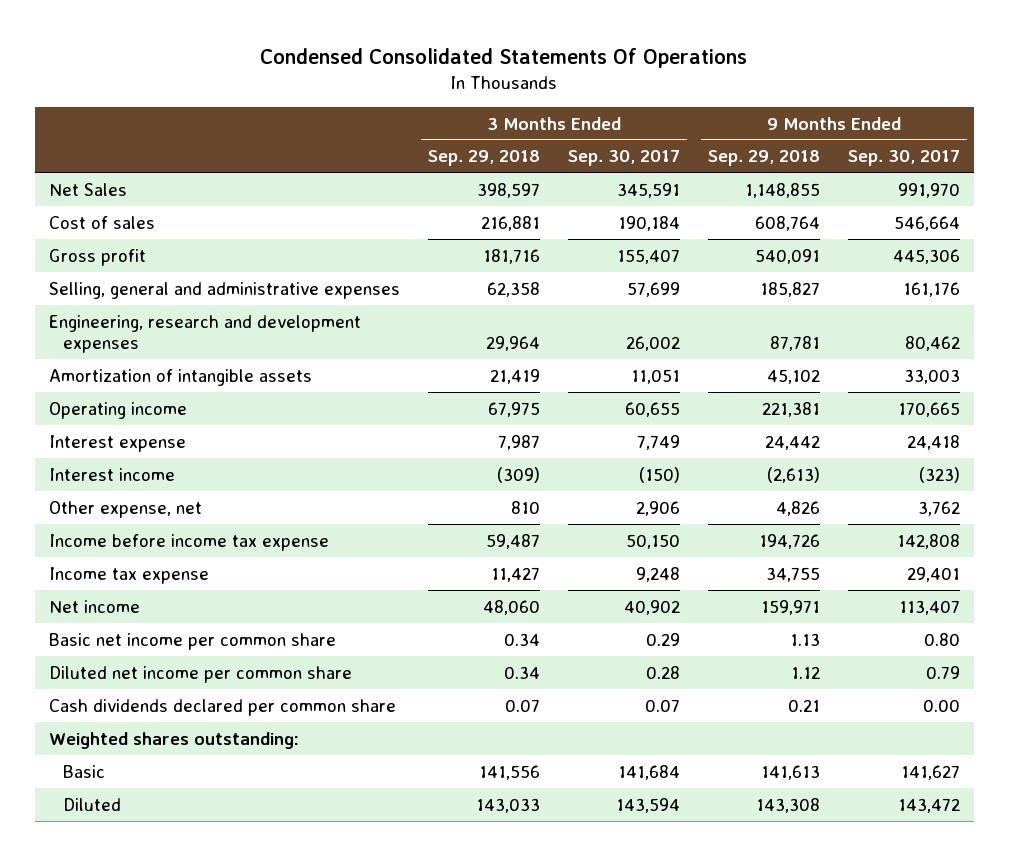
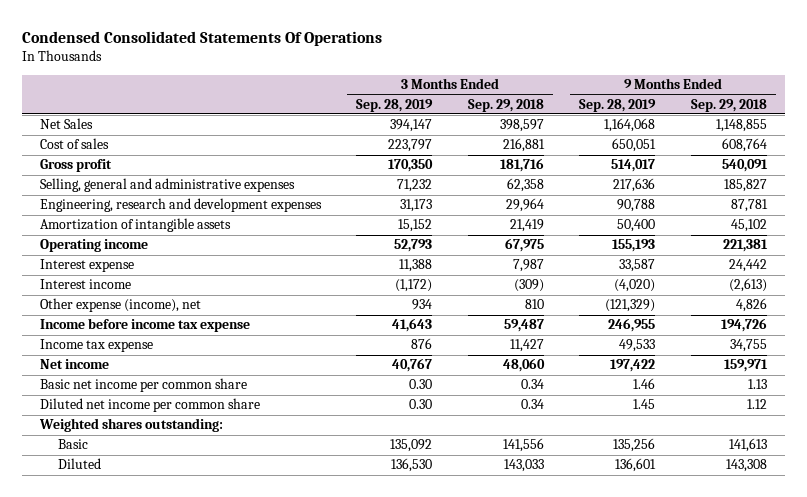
- | 3 Months Ended Sep. 29, 2018 | 3 Months Ended Sep. 30, 2017 | 9 Months Ended Sep. 29, 2018 | 9 Months Ended Sep. 30, 2017
+ | 3 Months Ended Sep. 28, 2019 | 3 Months Ended Sep. 29, 2018 | 9 Months Ended Sep. 28, 2019 | 9 Months Ended Sep. 29, 2018
- Other expense, net | 810 | 2,906 | 4,826 | 3,762
+ Other expense (income), net | 934 | 810 | (121,329) | 4,826
- Cash dividends declared per common share | 0.07 | 0.07 | 0.21 | 0.00

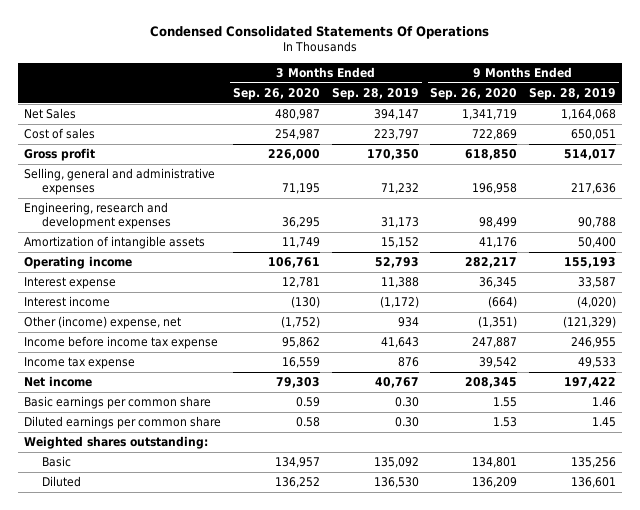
- | 3 Months Ended Sep. 28, 2019 | 3 Months Ended Sep. 29, 2018 | 9 Months Ended Sep. 28, 2019 | 9 Months Ended Sep. 29, 2018
+ | 3 Months Ended Sep. 26, 2020 | 3 Months Ended Sep. 28, 2019 | 9 Months Ended Sep. 26, 2020 | 9 Months Ended Sep. 28, 2019
- Other expense (income), net | 934 | 810 | (121,329) | 4,826
+ Other (income) expense, net | (1,752) | 934 | (1,351) | (121,329)
- Basic net income per common share | 0.30 | 0.34 | 1.46 | 1.13
- Diluted net income per common share | 0.30 | 0.34 | 1.45 | 1.12
+ Basic earnings per common share | 0.59 | 0.30 | 1.55 | 1.46
+ Diluted earnings per common share | 0.58 | 0.30 | 1.53 | 1.45

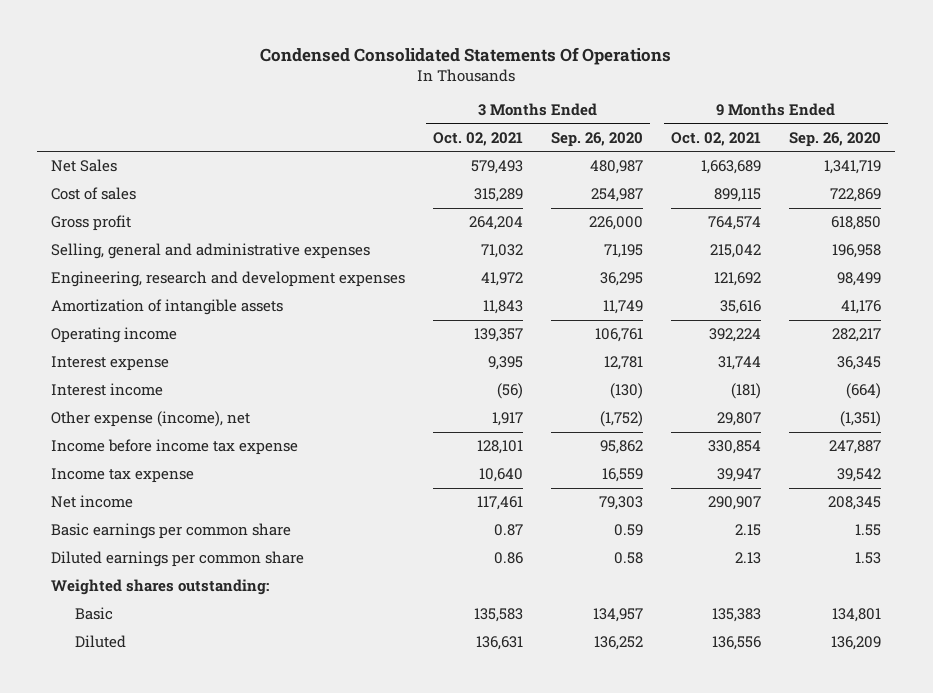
- | 3 Months Ended Sep. 26, 2020 | 3 Months Ended Sep. 28, 2019 | 9 Months Ended Sep. 26, 2020 | 9 Months Ended Sep. 28, 2019
+ | 3 Months Ended Oct. 02, 2021 | 3 Months Ended Sep. 26, 2020 | 9 Months Ended Oct. 02, 2021 | 9 Months Ended Sep. 26, 2020
- Other (income) expense, net | (1,752) | 934 | (1,351) | (121,329)
+ Other expense (income), net | 1,917 | (1,752) | 29,807 | (1,351)

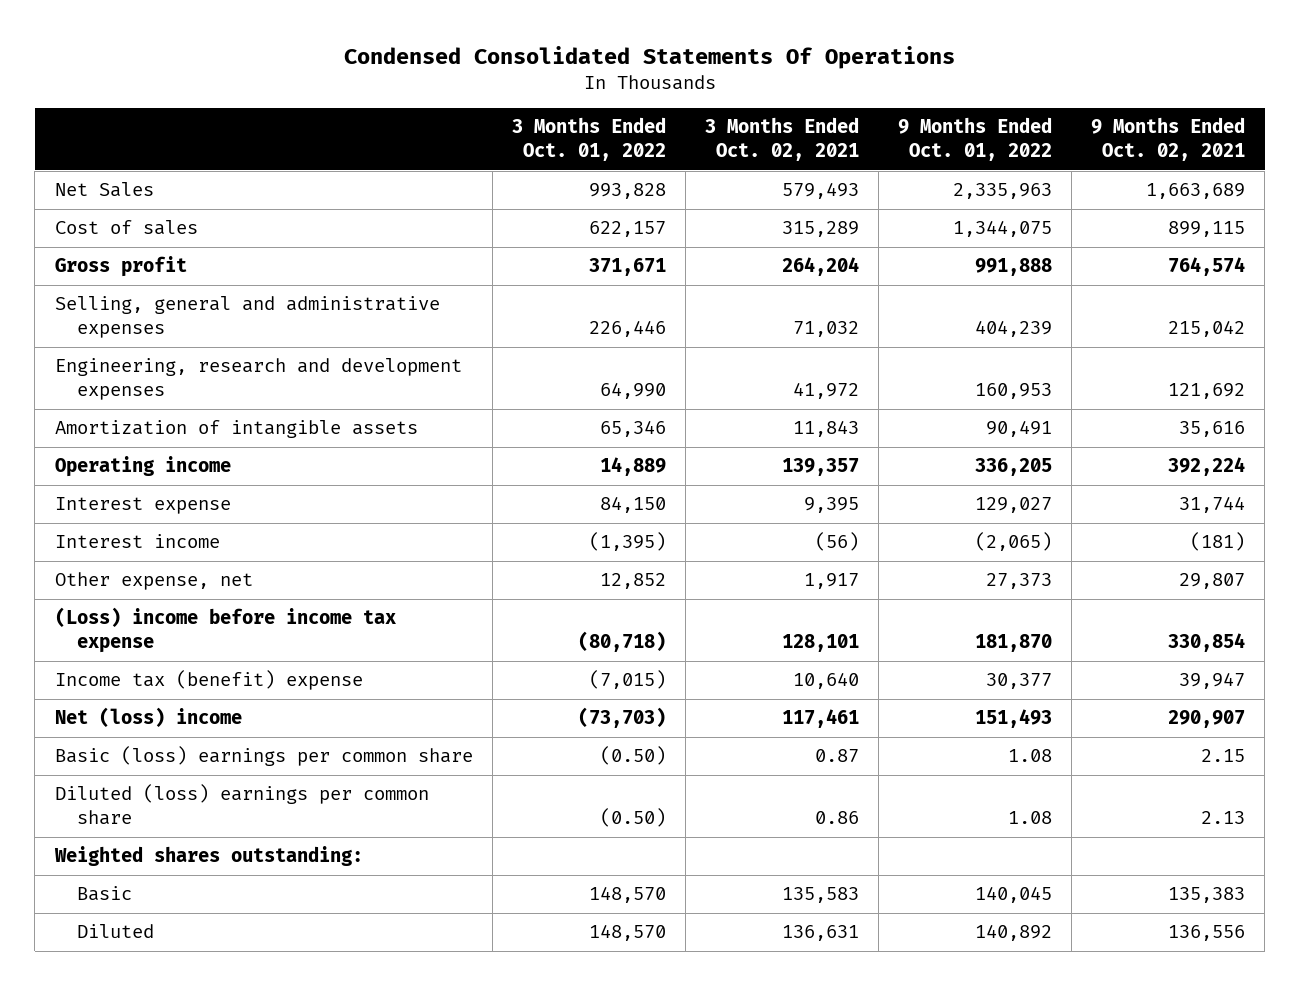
- | 3 Months Ended Oct. 02, 2021 | 3 Months Ended Sep. 26, 2020 | 9 Months Ended Oct. 02, 2021 | 9 Months Ended Sep. 26, 2020
+ | 3 Months Ended Oct. 01, 2022 | 3 Months Ended Oct. 02, 2021 | 9 Months Ended Oct. 01, 2022 | 9 Months Ended Oct. 02, 2021
- Other expense (income), net | 1,917 | (1,752) | 29,807 | (1,351)
- Income before income tax expense | 128,101 | 95,862 | 330,854 | 247,887
- Income tax expense | 10,640 | 16,559 | 39,947 | 39,542
- Net income | 117,461 | 79,303 | 290,907 | 208,345
- Basic earnings per common share | 0.87 | 0.59 | 2.15 | 1.55
- Diluted earnings per common share | 0.86 | 0.58 | 2.13 | 1.53
+ Other expense, net | 12,852 | 1,917 | 27,373 | 29,807
+ (Loss) income before income tax expense | (80,718) | 128,101 | 181,870 | 330,854
+ Income tax (benefit) expense | (7,015) | 10,640 | 30,377 | 39,947
+ Net (loss) income | (73,703) | 117,461 | 151,493 | 290,907
+ Basic (loss) earnings per common share | (0.50) | 0.87 | 1.08 | 2.15
+ Diluted (loss) earnings per common share | (0.50) | 0.86 | 1.08 | 2.13

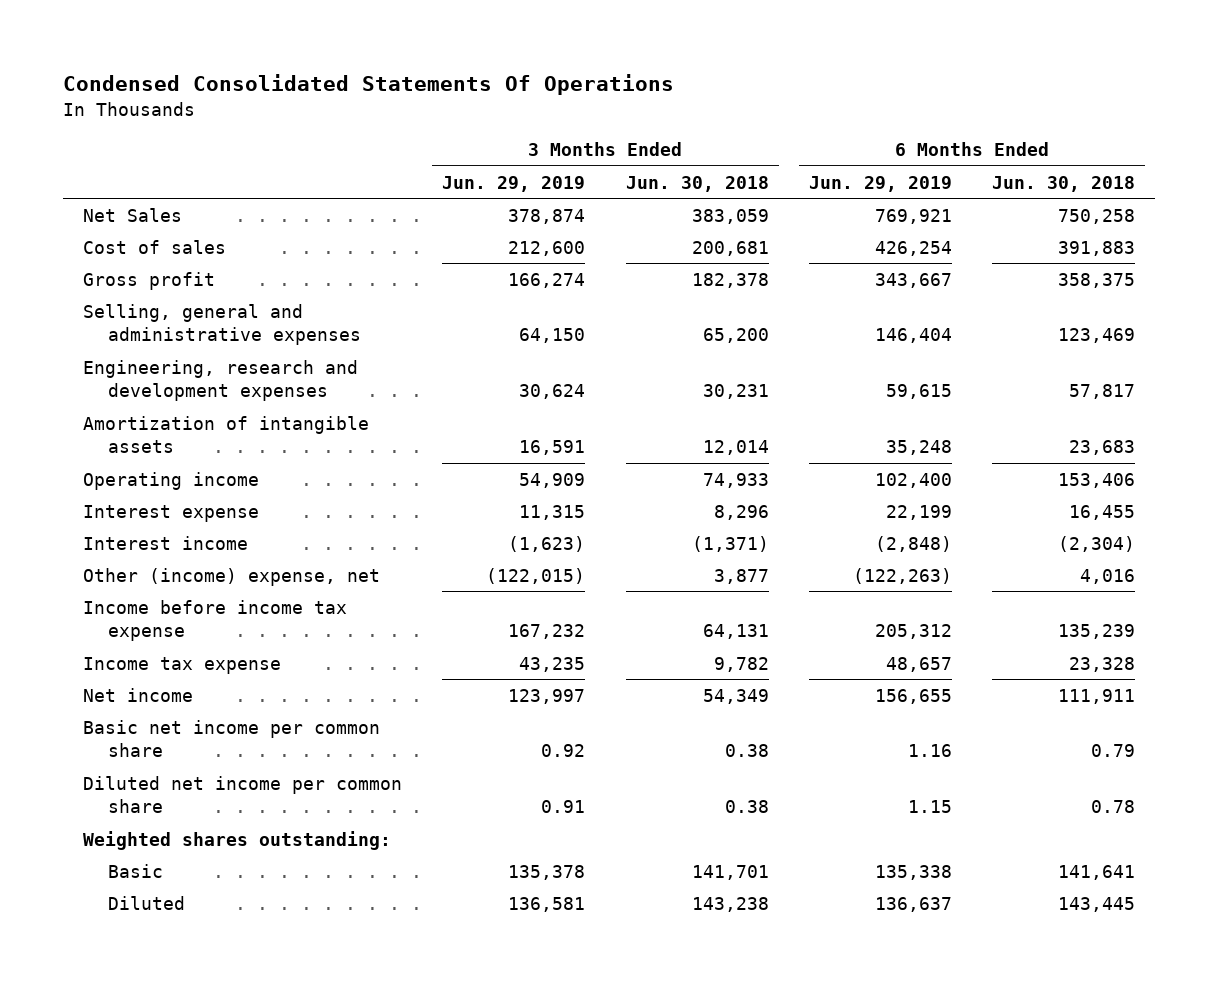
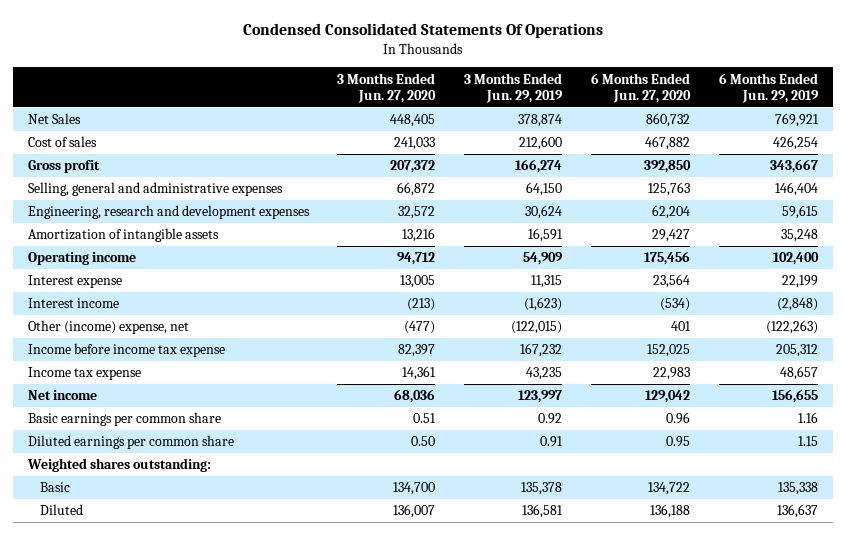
- | 3 Months Ended Jun. 29, 2019 | 3 Months Ended Jun. 30, 2018 | 6 Months Ended Jun. 29, 2019 | 6 Months Ended Jun. 30, 2018
+ | 3 Months Ended Jun. 27, 2020 | 3 Months Ended Jun. 29, 2019 | 6 Months Ended Jun. 27, 2020 | 6 Months Ended Jun. 29, 2019
- Basic net income per common share | 0.92 | 0.38 | 1.16 | 0.79
- Diluted net income per common share | 0.91 | 0.38 | 1.15 | 0.78
+ Basic earnings per common share | 0.51 | 0.92 | 0.96 | 1.16
+ Diluted earnings per common share | 0.50 | 0.91 | 0.95 | 1.15

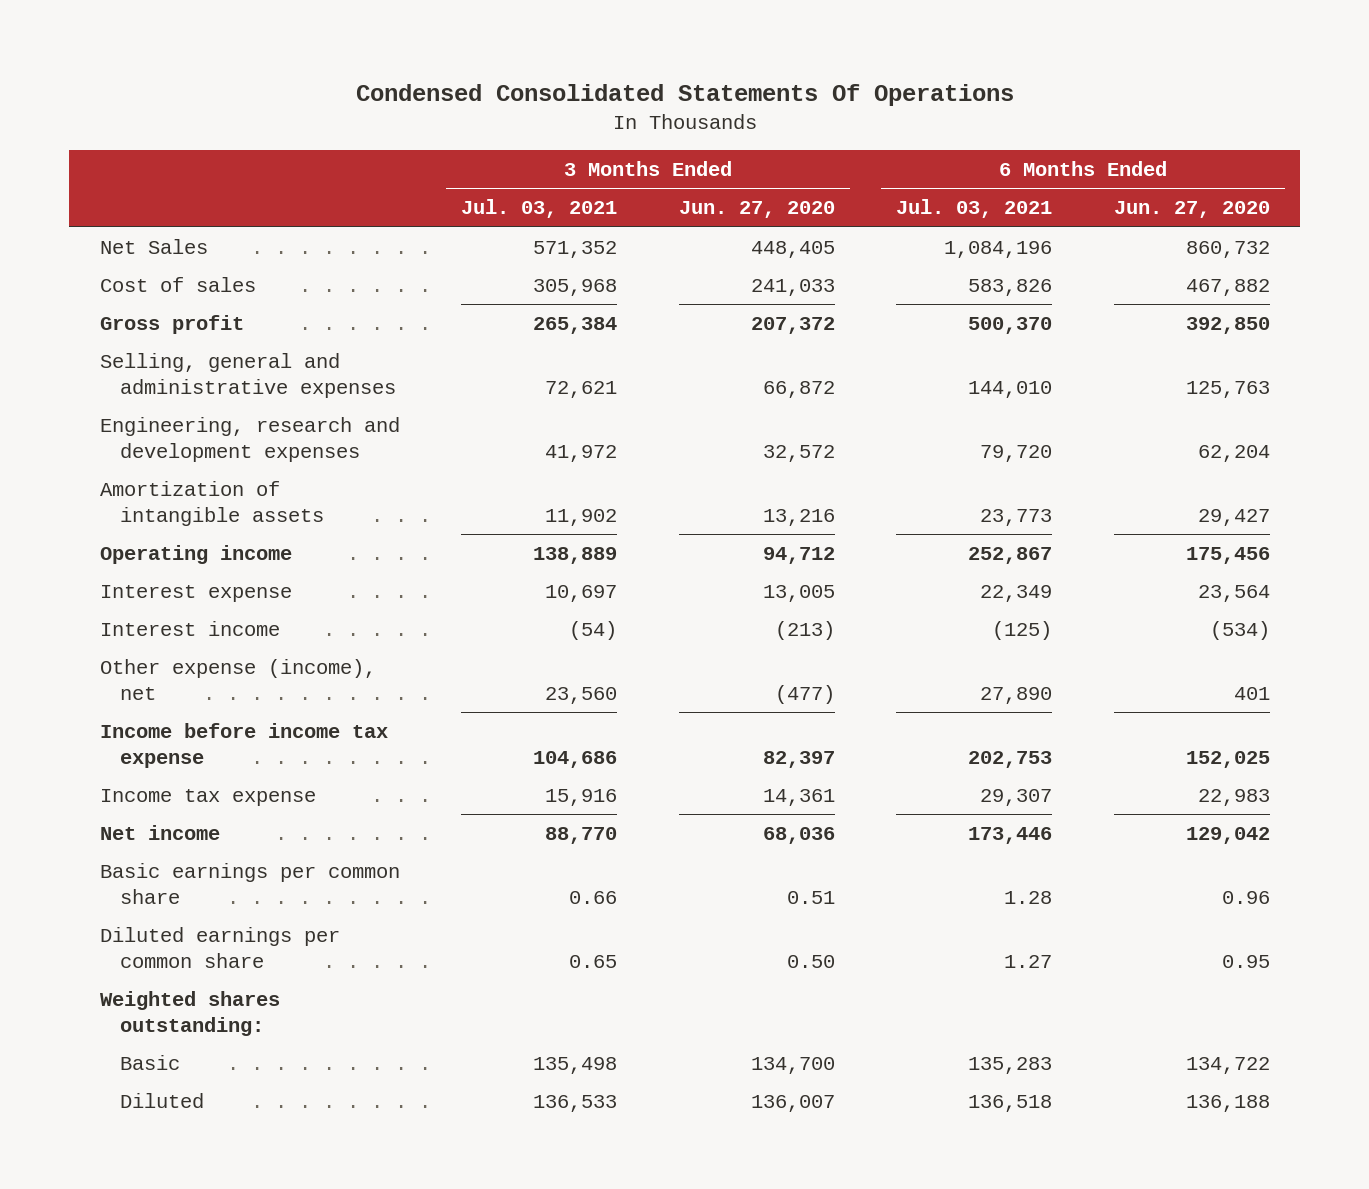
- | 3 Months Ended Jun. 27, 2020 | 3 Months Ended Jun. 29, 2019 | 6 Months Ended Jun. 27, 2020 | 6 Months Ended Jun. 29, 2019
+ | 3 Months Ended Jul. 03, 2021 | 3 Months Ended Jun. 27, 2020 | 6 Months Ended Jul. 03, 2021 | 6 Months Ended Jun. 27, 2020
- Other (income) expense, net | (477) | (122,015) | 401 | (122,263)
+ Other expense (income), net | 23,560 | (477) | 27,890 | 401

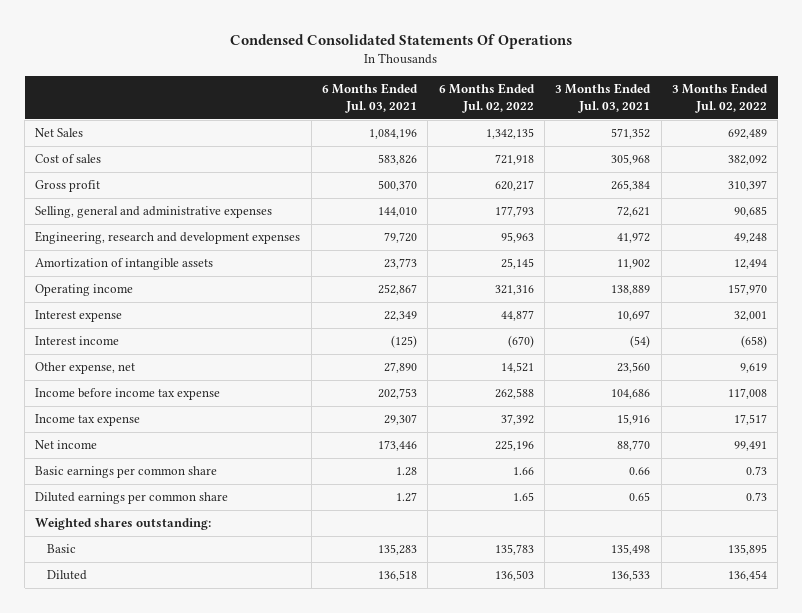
- | 3 Months Ended Jul. 03, 2021 | 3 Months Ended Jun. 27, 2020 | 6 Months Ended Jul. 03, 2021 | 6 Months Ended Jun. 27, 2020
+ | 6 Months Ended Jul. 03, 2021 | 6 Months Ended Jul. 02, 2022 | 3 Months Ended Jul. 03, 2021 | 3 Months Ended Jul. 02, 2022
- Other expense (income), net | 23,560 | (477) | 27,890 | 401
+ Other expense, net | 27,890 | 14,521 | 23,560 | 9,619

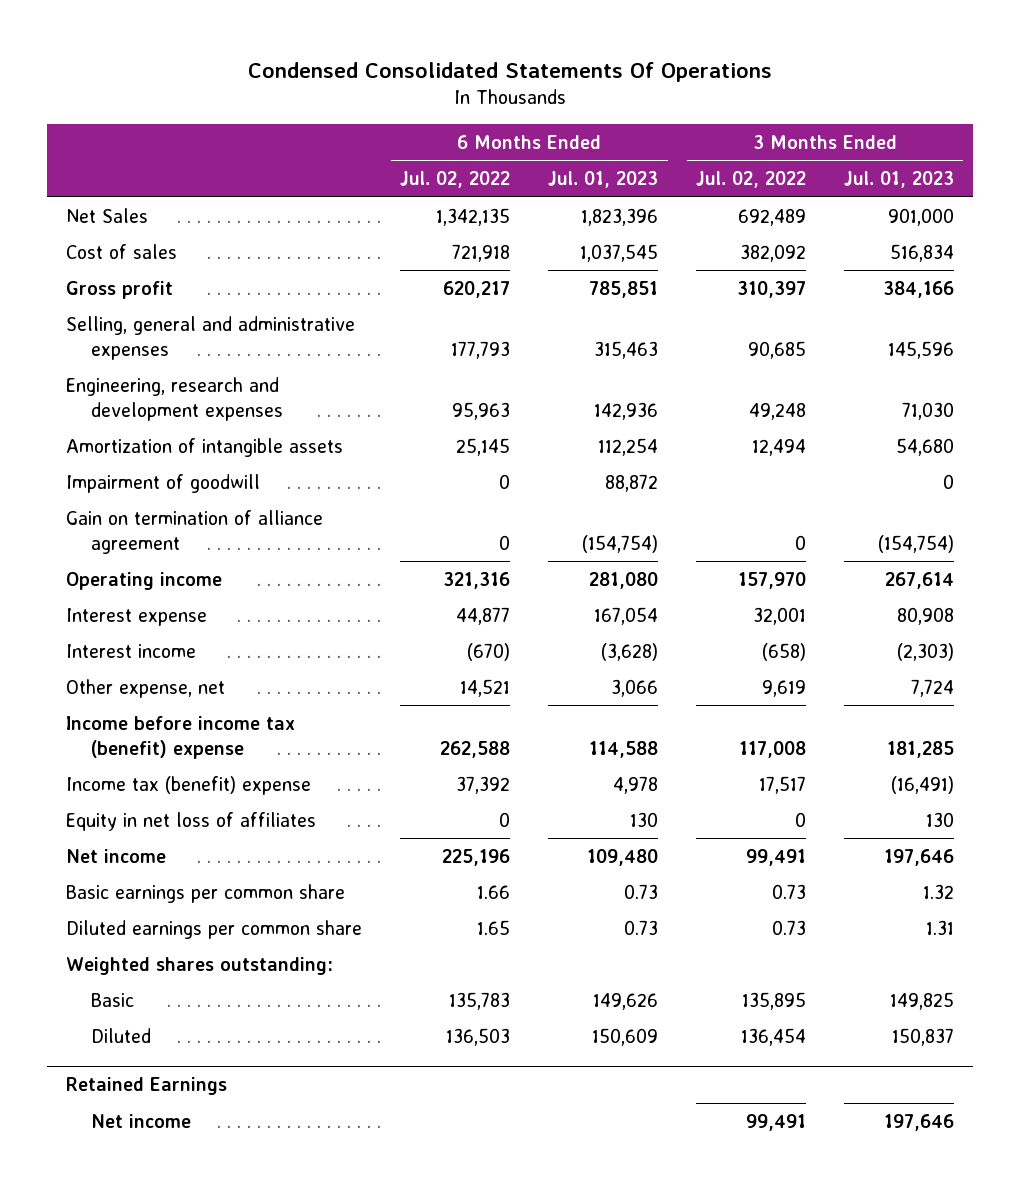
- | 6 Months Ended Jul. 03, 2021 | 6 Months Ended Jul. 02, 2022 | 3 Months Ended Jul. 03, 2021 | 3 Months Ended Jul. 02, 2022
+ | 6 Months Ended Jul. 02, 2022 | 6 Months Ended Jul. 01, 2023 | 3 Months Ended Jul. 02, 2022 | 3 Months Ended Jul. 01, 2023
+ Impairment of goodwill | 0 | 88,872 | | 0
+ Gain on termination of alliance agreement | 0 | (154,754) | 0 | (154,754)
- Income before income tax expense | 202,753 | 262,588 | 104,686 | 117,008
- Income tax expense | 29,307 | 37,392 | 15,916 | 17,517
+ Income before income tax (benefit) expense | 262,588 | 114,588 | 117,008 | 181,285
+ Income tax (benefit) expense | 37,392 | 4,978 | 17,517 | (16,491)
+ Equity in net loss of affiliates | 0 | 130 | 0 | 130
+ Retained Earnings
+ Net income | | | 99,491 | 197,646

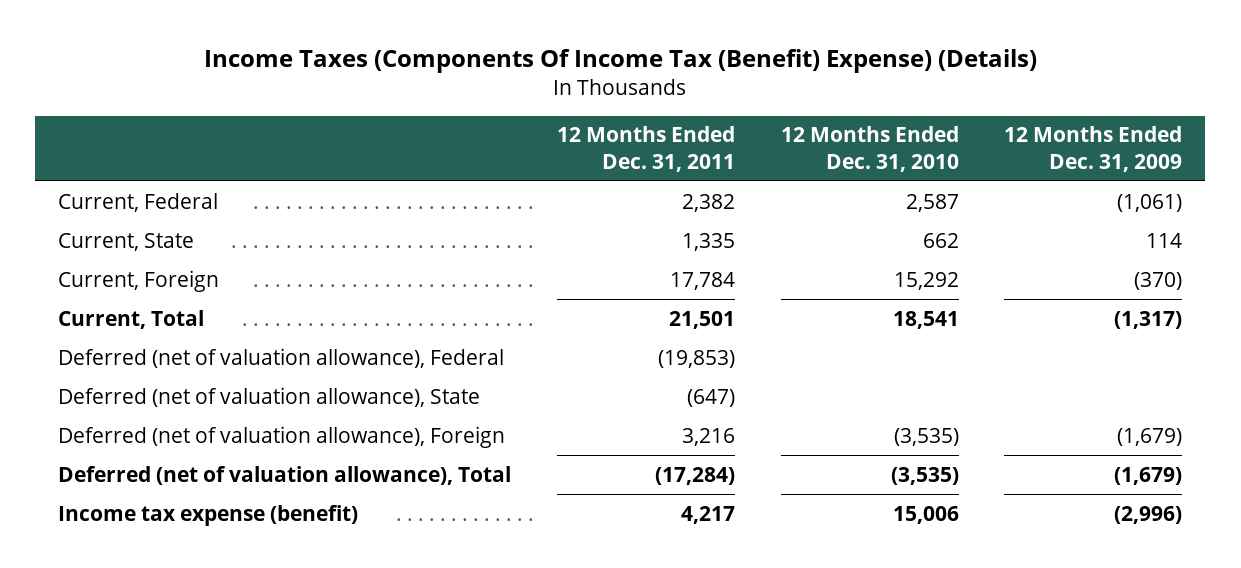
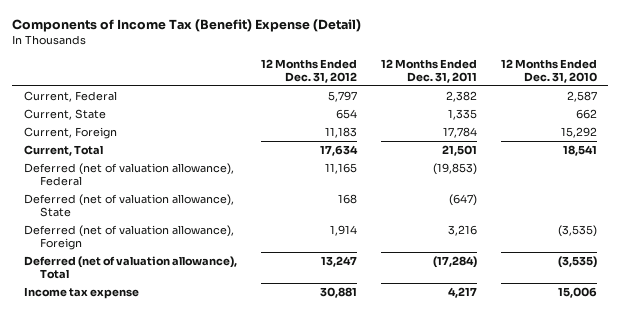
- Income Taxes (Components Of Income Tax (Benefit) Expense) (Details)
+ Components of Income Tax (Benefit) Expense (Detail)
- | 12 Months Ended Dec. 31, 2011 | 12 Months Ended Dec. 31, 2010 | 12 Months Ended Dec. 31, 2009
+ | 12 Months Ended Dec. 31, 2012 | 12 Months Ended Dec. 31, 2011 | 12 Months Ended Dec. 31, 2010
- Income tax expense (benefit) | 4,217 | 15,006 | (2,996)
+ Income tax expense | 30,881 | 4,217 | 15,006

